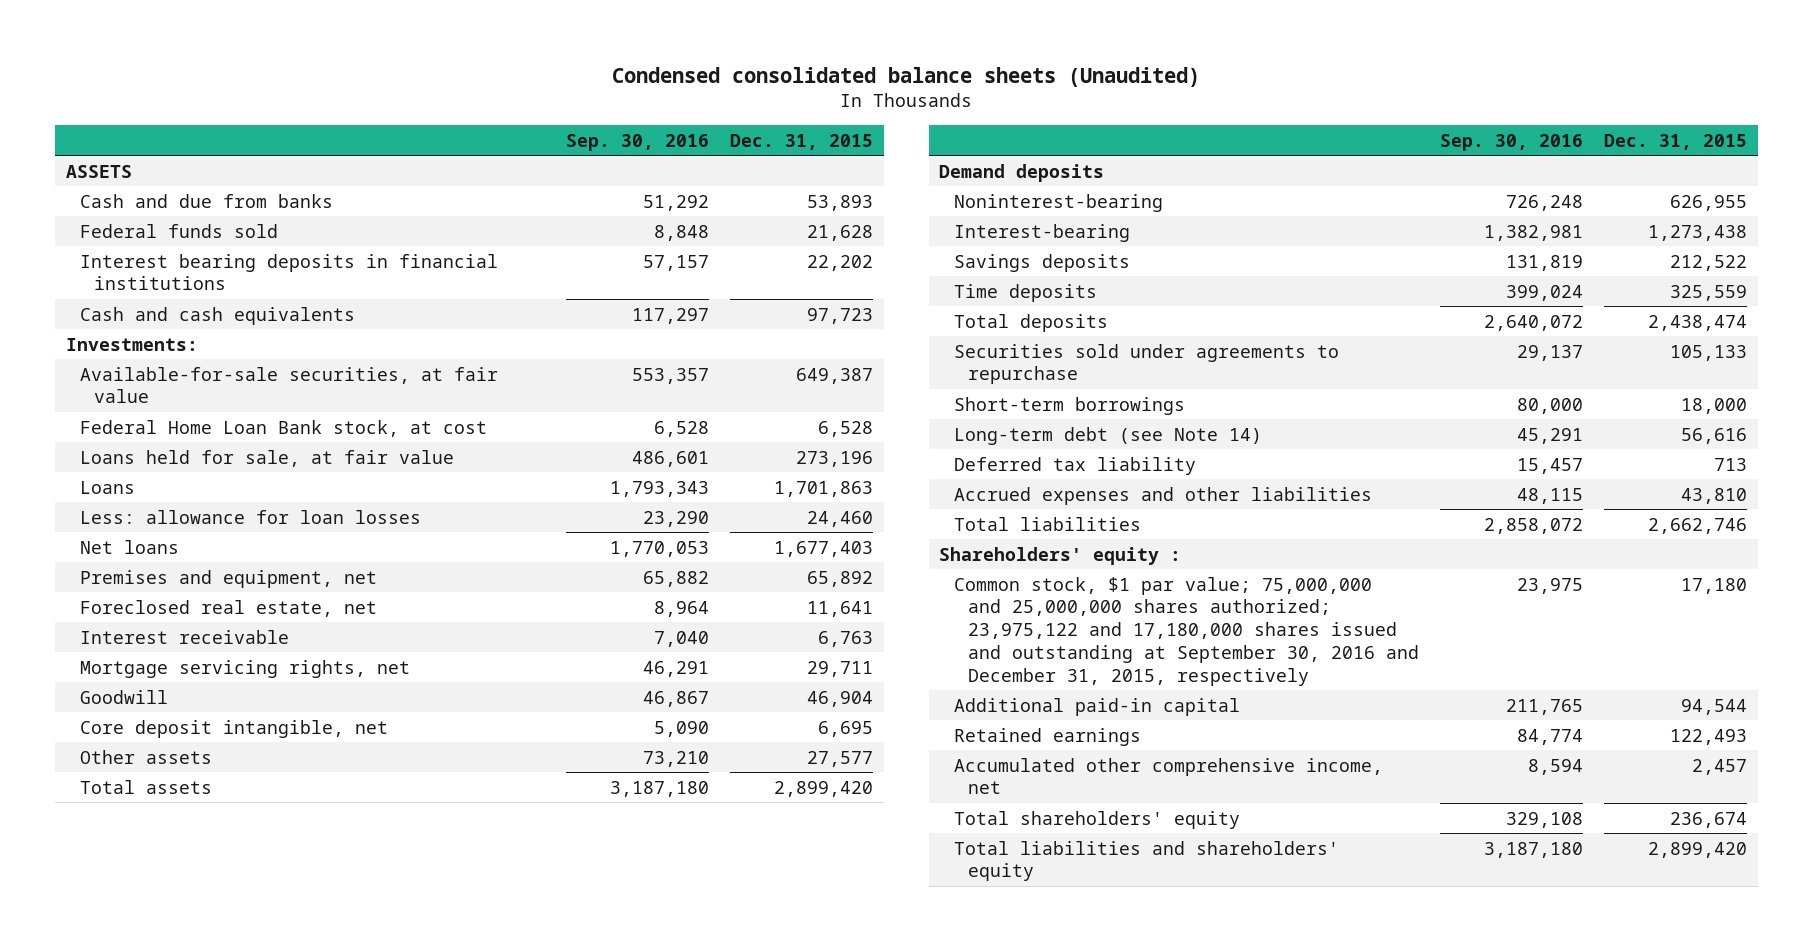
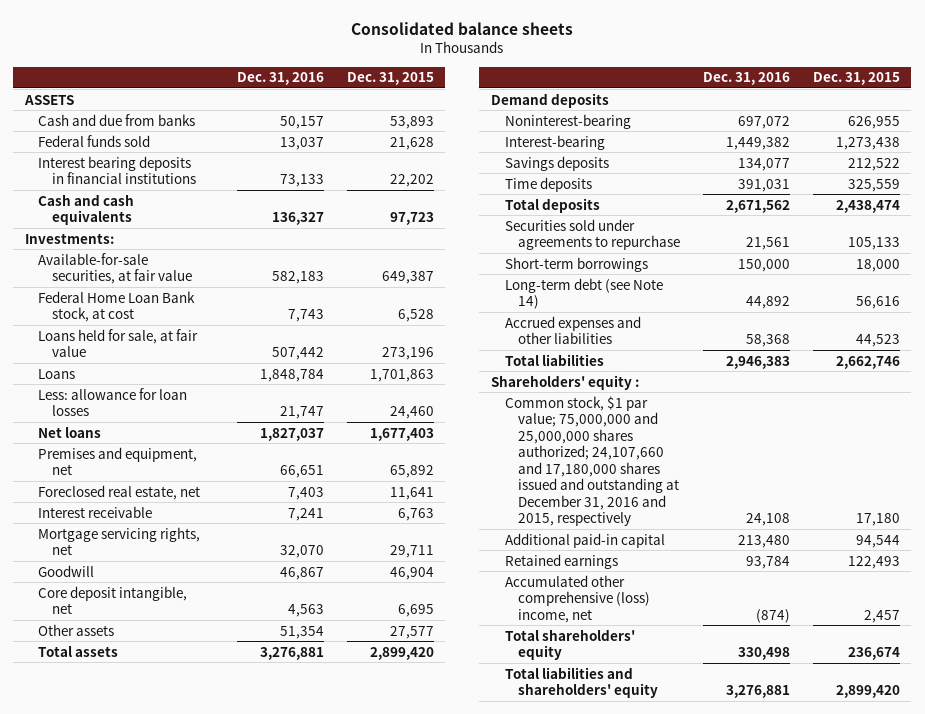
- Condensed consolidated balance sheets (Unaudited)
+ Consolidated balance sheets
- | Sep. 30, 2016 | Dec. 31, 2015
+ | Dec. 31, 2016 | Dec. 31, 2015
- Deferred tax liability | 15,457 | 713
- Accrued expenses and other liabilities | 48,115 | 43,810
+ Accrued expenses and other liabilities | 58,368 | 44,523
- Common stock, $1 par value; 75,000,000 and 25,000,000 shares authorized; 23,975,122 and 17,180,000 shares issued and outstanding at September 30, 2016 and December 31, 2015, respectively | 23,975 | 17,180
+ Common stock, $1 par value; 75,000,000 and 25,000,000 shares authorized; 24,107,660 and 17,180,000 shares issued and outstanding at December 31, 2016 and 2015, respectively | 24,108 | 17,180
- Accumulated other comprehensive income, net | 8,594 | 2,457
+ Accumulated other comprehensive (loss) income, net | (874) | 2,457

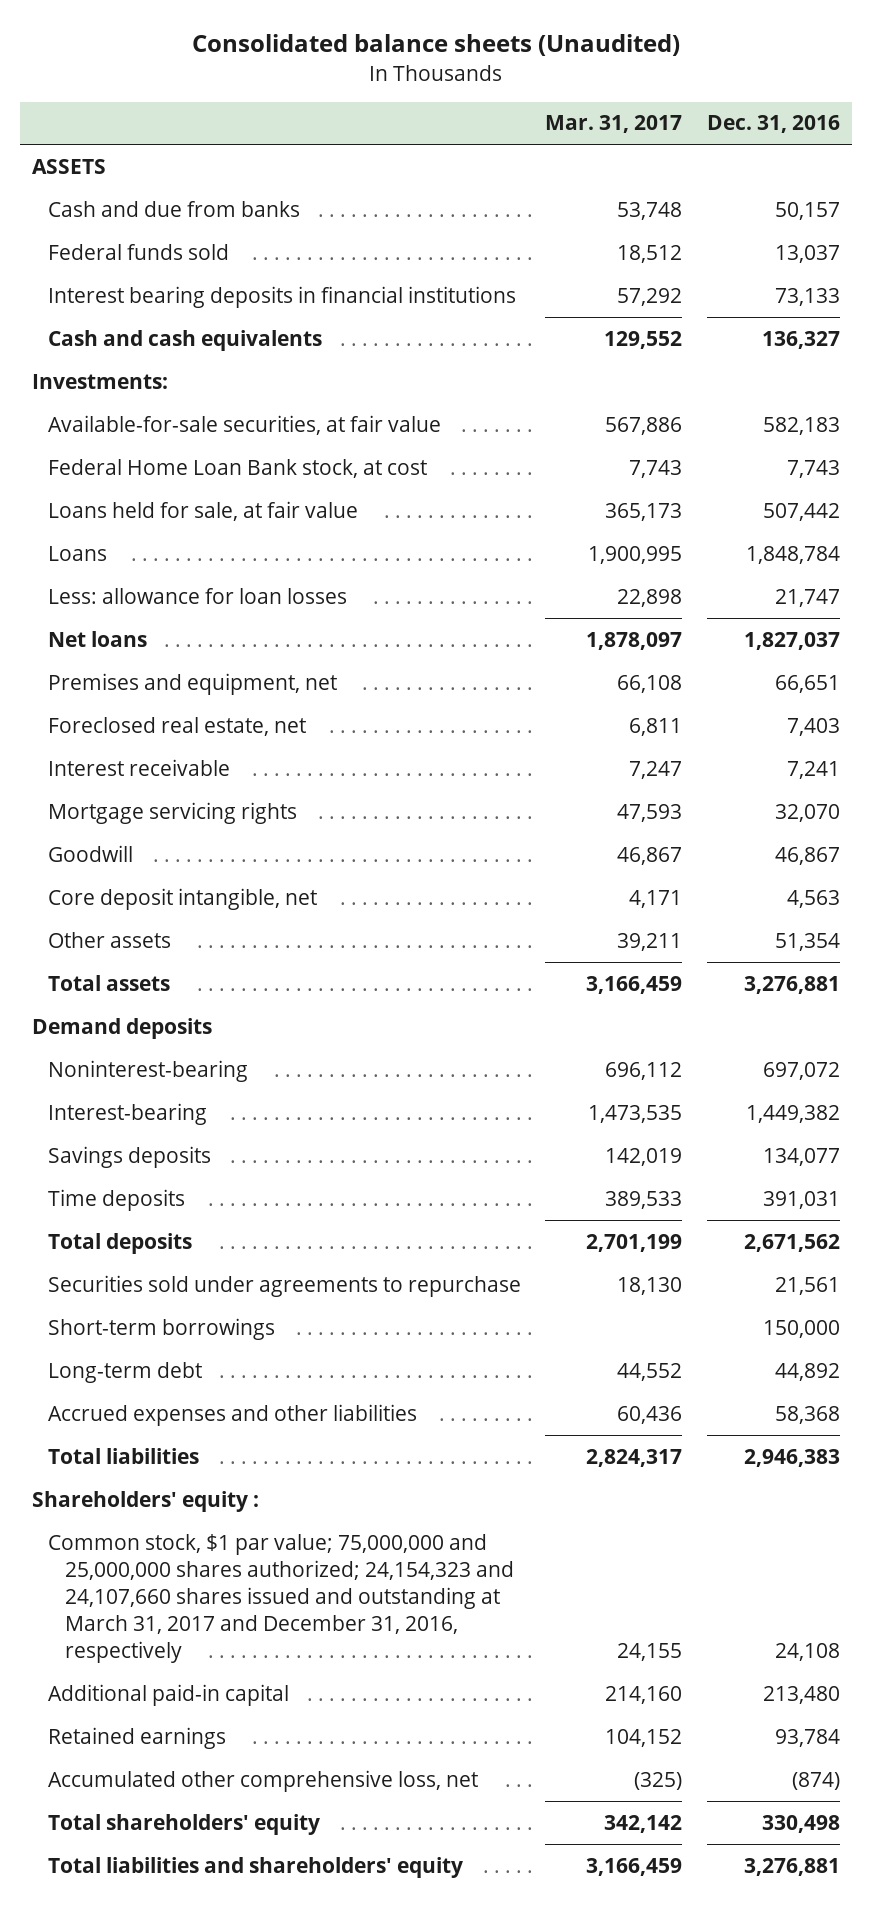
- Consolidated balance sheets
+ Consolidated balance sheets (Unaudited)
- | Dec. 31, 2016 | Dec. 31, 2015
+ | Mar. 31, 2017 | Dec. 31, 2016
- Mortgage servicing rights, net | 32,070 | 29,711
+ Mortgage servicing rights | 47,593 | 32,070
- Long-term debt (see Note 14) | 44,892 | 56,616
+ Long-term debt | 44,552 | 44,892
- Common stock, $1 par value; 75,000,000 and 25,000,000 shares authorized; 24,107,660 and 17,180,000 shares issued and outstanding at December 31, 2016 and 2015, respectively | 24,108 | 17,180
+ Common stock, $1 par value; 75,000,000 and 25,000,000 shares authorized; 24,154,323 and 24,107,660 shares issued and outstanding at March 31, 2017 and December 31, 2016, respectively | 24,155 | 24,108
- Accumulated other comprehensive (loss) income, net | (874) | 2,457
+ Accumulated other comprehensive loss, net | (325) | (874)

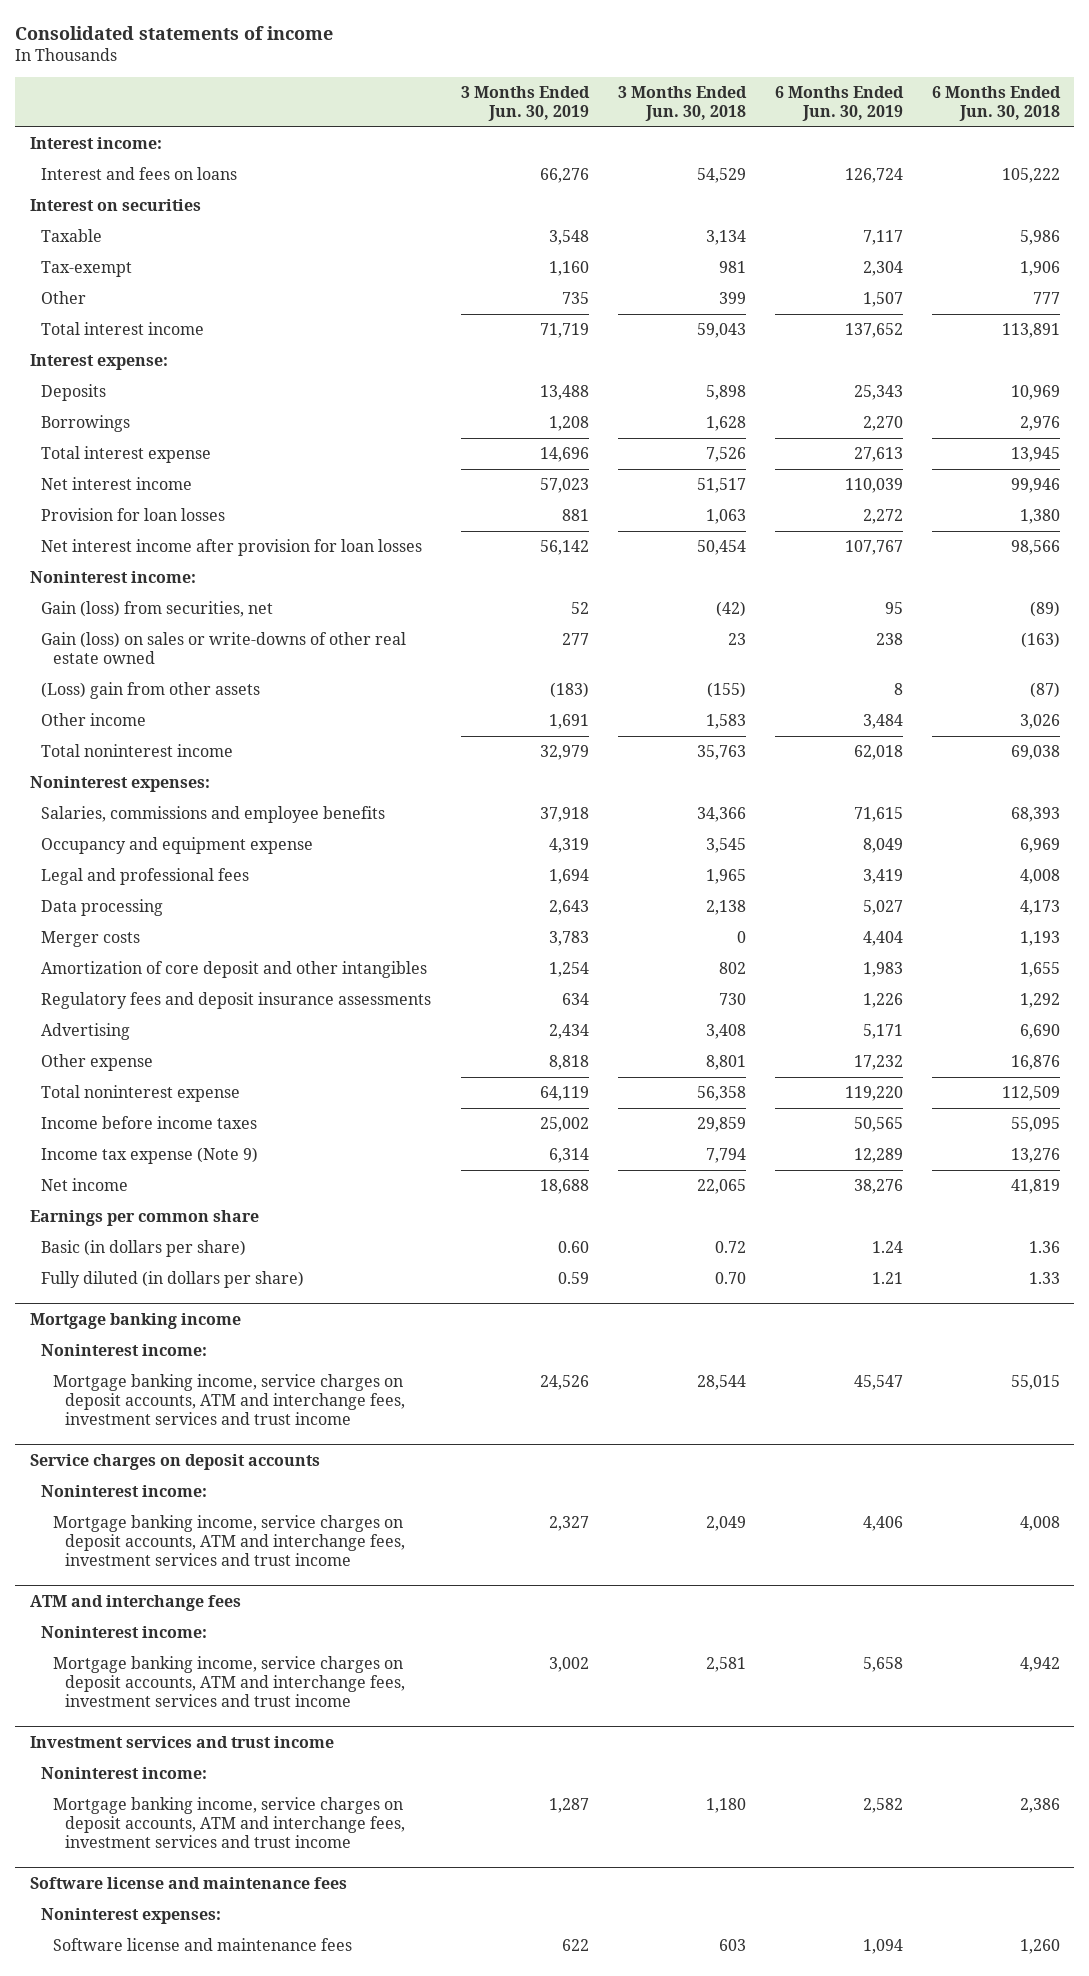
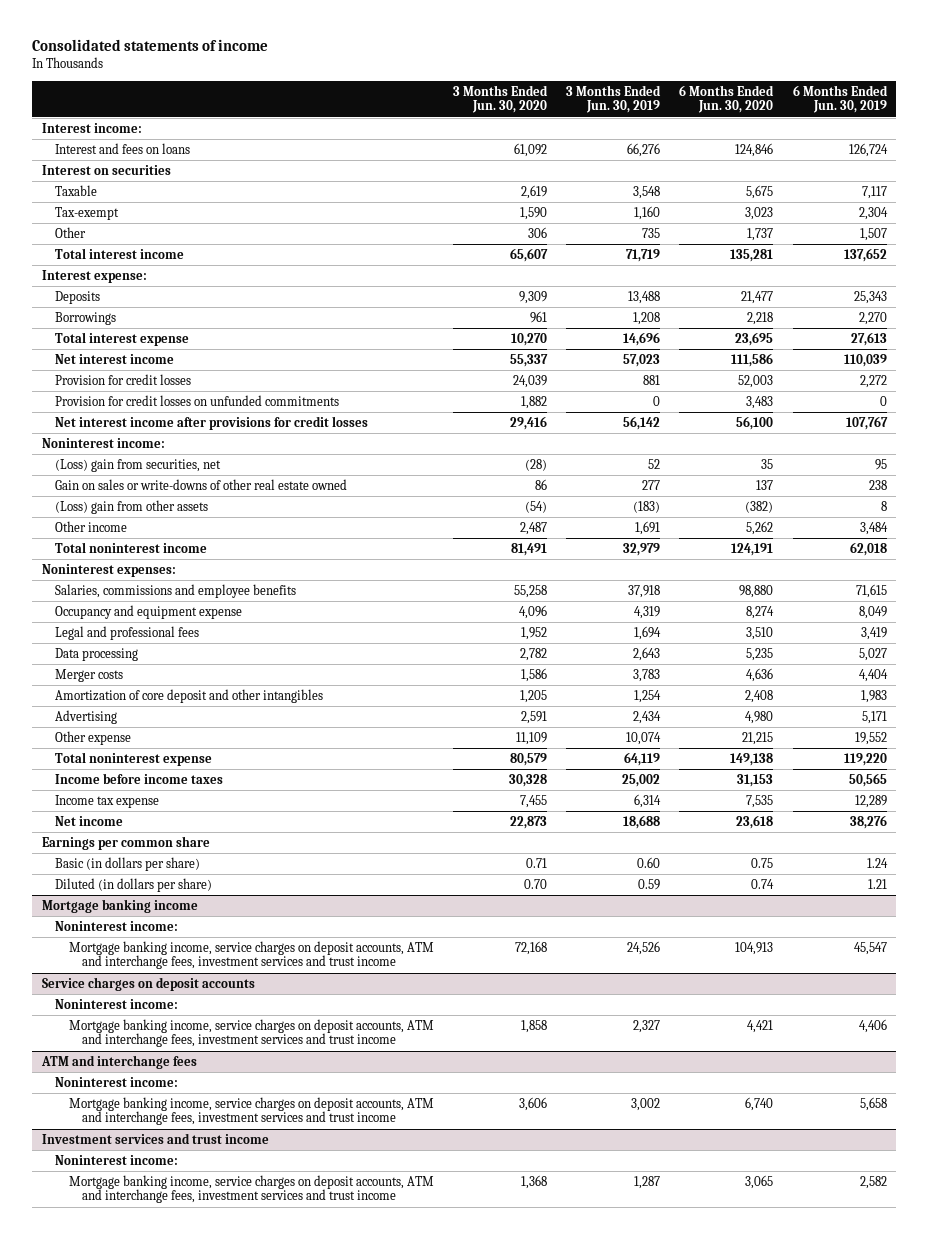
- | 3 Months Ended Jun. 30, 2019 | 3 Months Ended Jun. 30, 2018 | 6 Months Ended Jun. 30, 2019 | 6 Months Ended Jun. 30, 2018
+ | 3 Months Ended Jun. 30, 2020 | 3 Months Ended Jun. 30, 2019 | 6 Months Ended Jun. 30, 2020 | 6 Months Ended Jun. 30, 2019
- Provision for loan losses | 881 | 1,063 | 2,272 | 1,380
- Net interest income after provision for loan losses | 56,142 | 50,454 | 107,767 | 98,566
+ Provision for credit losses | 24,039 | 881 | 52,003 | 2,272
+ Provision for credit losses on unfunded commitments | 1,882 | 0 | 3,483 | 0
+ Net interest income after provisions for credit losses | 29,416 | 56,142 | 56,100 | 107,767
- Gain (loss) from securities, net | 52 | (42) | 95 | (89)
- Gain (loss) on sales or write-downs of other real estate owned | 277 | 23 | 238 | (163)
+ (Loss) gain from securities, net | (28) | 52 | 35 | 95
+ Gain on sales or write-downs of other real estate owned | 86 | 277 | 137 | 238
- Regulatory fees and deposit insurance assessments | 634 | 730 | 1,226 | 1,292
- Other expense | 8,818 | 8,801 | 17,232 | 16,876
+ Other expense | 11,109 | 10,074 | 21,215 | 19,552
- Income tax expense (Note 9) | 6,314 | 7,794 | 12,289 | 13,276
+ Income tax expense | 7,455 | 6,314 | 7,535 | 12,289
- Fully diluted (in dollars per share) | 0.59 | 0.70 | 1.21 | 1.33
+ Diluted (in dollars per share) | 0.70 | 0.59 | 0.74 | 1.21
- Software license and maintenance fees
- Noninterest expenses:
- Software license and maintenance fees | 622 | 603 | 1,094 | 1,260

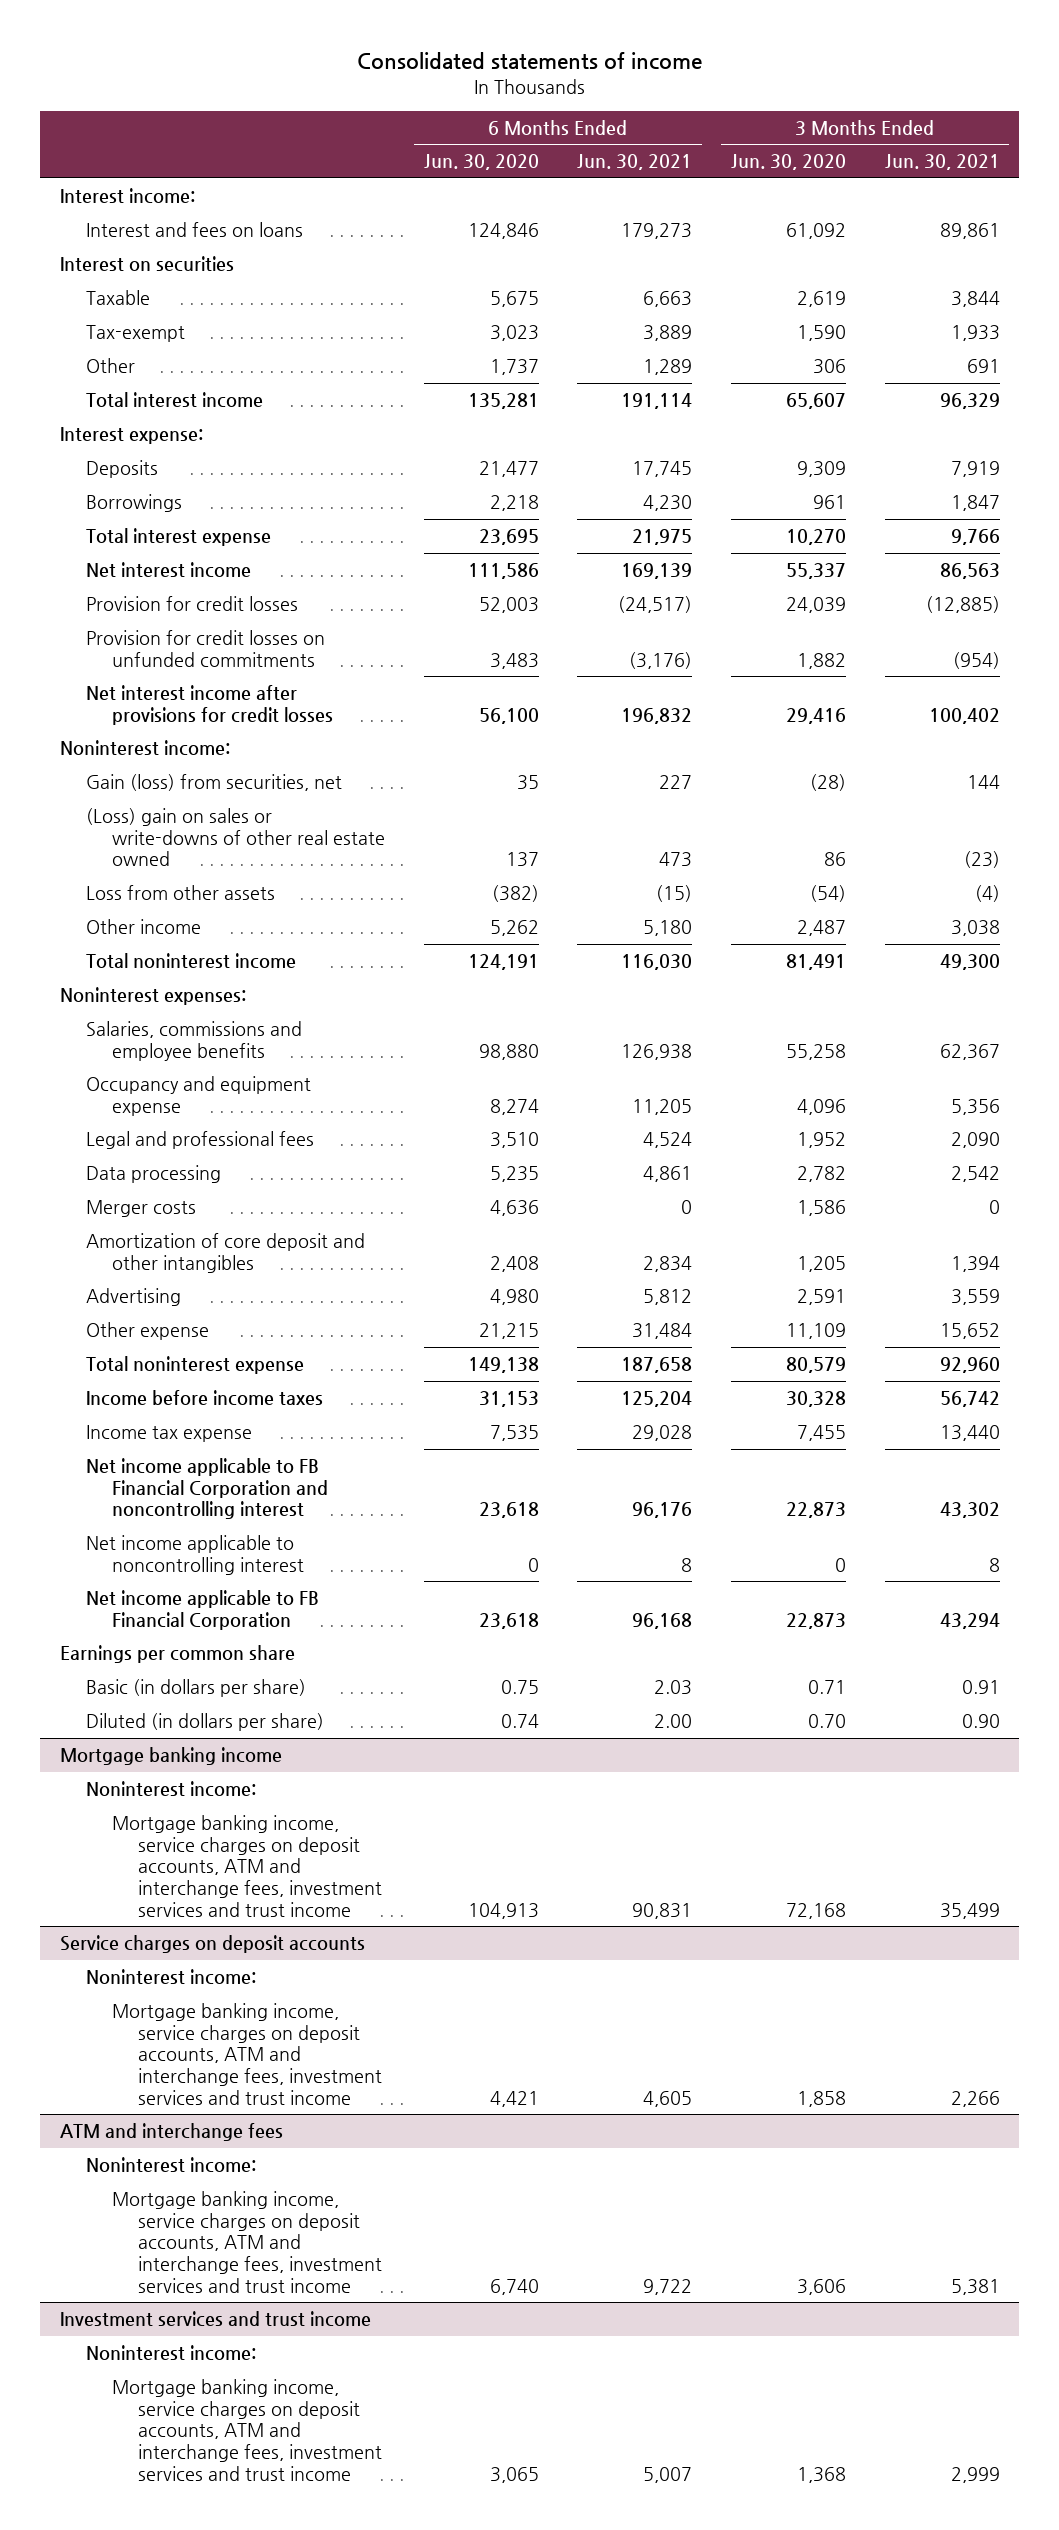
- | 3 Months Ended Jun. 30, 2020 | 3 Months Ended Jun. 30, 2019 | 6 Months Ended Jun. 30, 2020 | 6 Months Ended Jun. 30, 2019
+ | 6 Months Ended Jun. 30, 2020 | 6 Months Ended Jun. 30, 2021 | 3 Months Ended Jun. 30, 2020 | 3 Months Ended Jun. 30, 2021
- (Loss) gain from securities, net | (28) | 52 | 35 | 95
- Gain on sales or write-downs of other real estate owned | 86 | 277 | 137 | 238
- (Loss) gain from other assets | (54) | (183) | (382) | 8
+ Gain (loss) from securities, net | 35 | 227 | (28) | 144
+ (Loss) gain on sales or write-downs of other real estate owned | 137 | 473 | 86 | (23)
+ Loss from other assets | (382) | (15) | (54) | (4)
- Net income | 22,873 | 18,688 | 23,618 | 38,276
+ Net income applicable to FB Financial Corporation and noncontrolling interest | 23,618 | 96,176 | 22,873 | 43,302
+ Net income applicable to noncontrolling interest | 0 | 8 | 0 | 8
+ Net income applicable to FB Financial Corporation | 23,618 | 96,168 | 22,873 | 43,294

